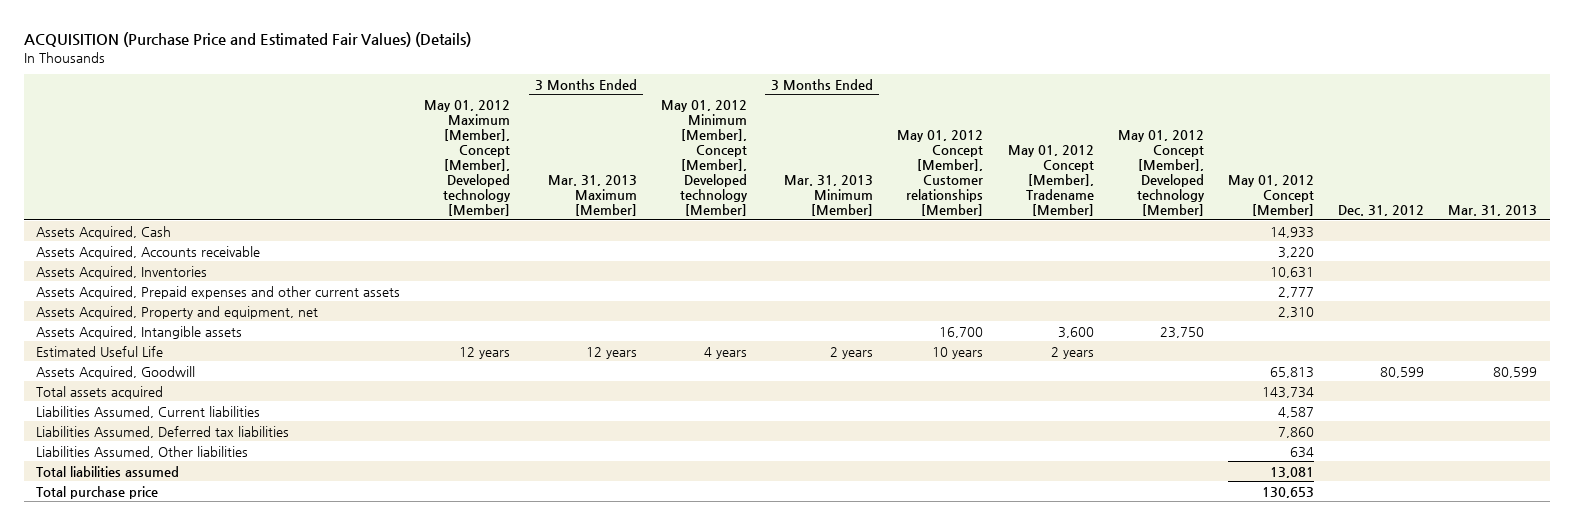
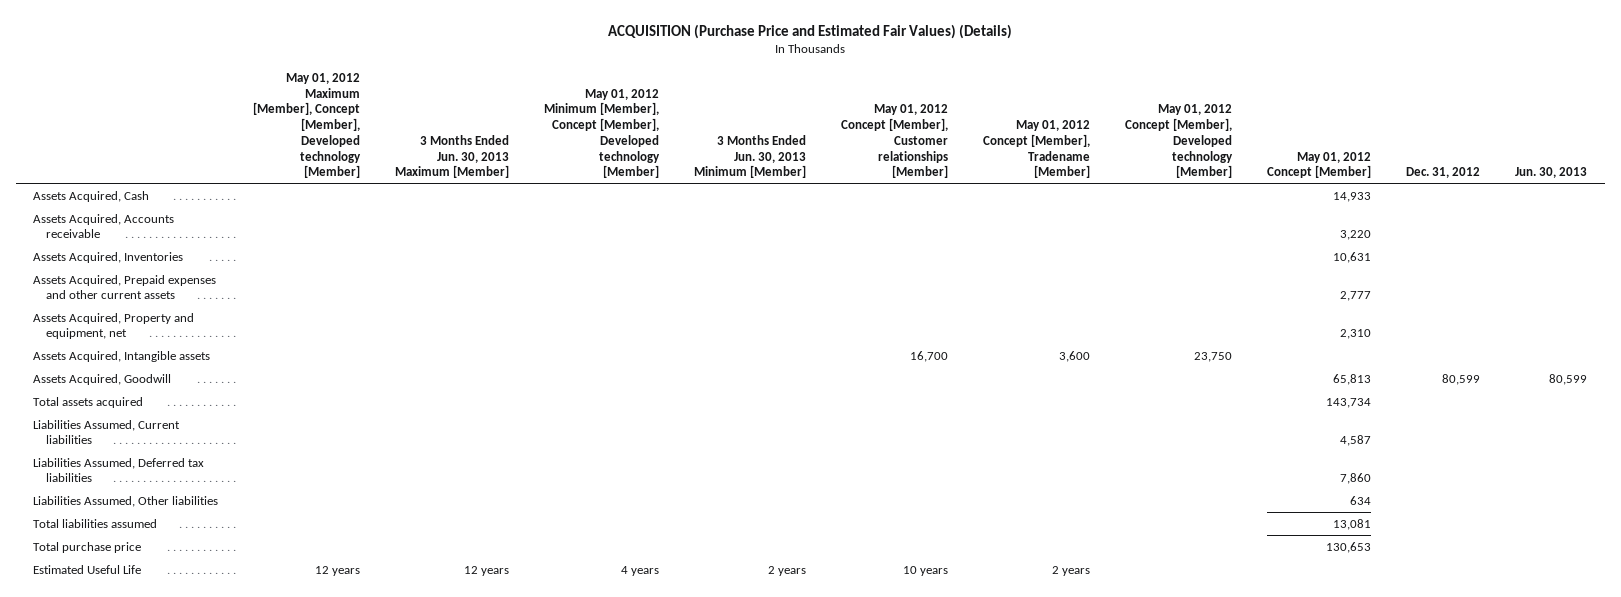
- | May 01, 2012 Maximum [Member], Concept [Member], Developed technology [Member] | 3 Months Ended Mar. 31, 2013 Maximum [Member] | May 01, 2012 Minimum [Member], Concept [Member], Developed technology [Member] | 3 Months Ended Mar. 31, 2013 Minimum [Member] | May 01, 2012 Concept [Member], Customer relationships [Member] | May 01, 2012 Concept [Member], Tradename [Member] | May 01, 2012 Concept [Member], Developed technology [Member] | May 01, 2012 Concept [Member] | Dec. 31, 2012 | Mar. 31, 2013
+ | May 01, 2012 Maximum [Member], Concept [Member], Developed technology [Member] | 3 Months Ended Jun. 30, 2013 Maximum [Member] | May 01, 2012 Minimum [Member], Concept [Member], Developed technology [Member] | 3 Months Ended Jun. 30, 2013 Minimum [Member] | May 01, 2012 Concept [Member], Customer relationships [Member] | May 01, 2012 Concept [Member], Tradename [Member] | May 01, 2012 Concept [Member], Developed technology [Member] | May 01, 2012 Concept [Member] | Dec. 31, 2012 | Jun. 30, 2013
moved down: Estimated Useful Life | 12 years | 12 years | 4 years | 2 years | 10 years | 2 years | | | |

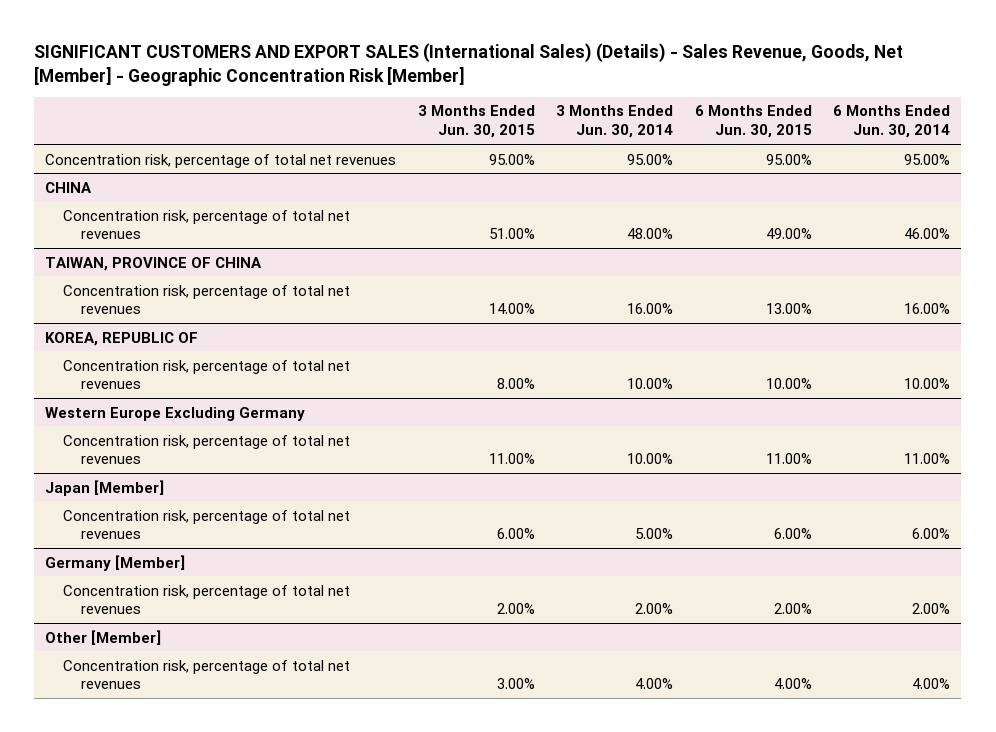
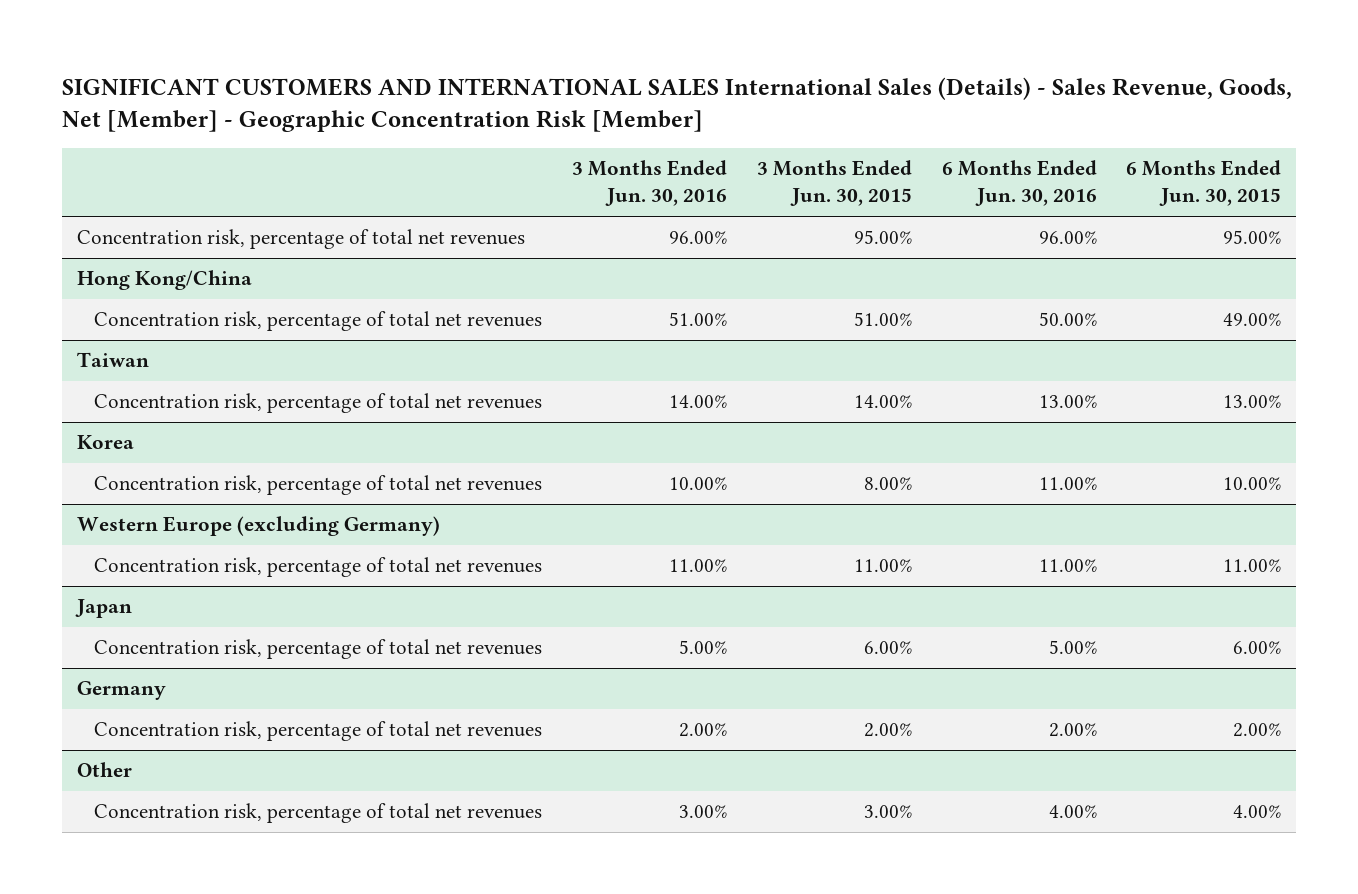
- SIGNIFICANT CUSTOMERS AND EXPORT SALES (International Sales) (Details) - Sales Revenue, Goods, Net [Member] - Geographic Concentration Risk [Member]
+ SIGNIFICANT CUSTOMERS AND INTERNATIONAL SALES International Sales (Details) - Sales Revenue, Goods, Net [Member] - Geographic Concentration Risk [Member]
- | 3 Months Ended Jun. 30, 2015 | 3 Months Ended Jun. 30, 2014 | 6 Months Ended Jun. 30, 2015 | 6 Months Ended Jun. 30, 2014
+ | 3 Months Ended Jun. 30, 2016 | 3 Months Ended Jun. 30, 2015 | 6 Months Ended Jun. 30, 2016 | 6 Months Ended Jun. 30, 2015
- CHINA
+ Hong Kong/China
- TAIWAN, PROVINCE OF CHINA
+ Taiwan
- KOREA, REPUBLIC OF
+ Korea
- Western Europe Excluding Germany
+ Western Europe (excluding Germany)
- Japan [Member]
+ Japan
- Germany [Member]
+ Germany
- Other [Member]
+ Other

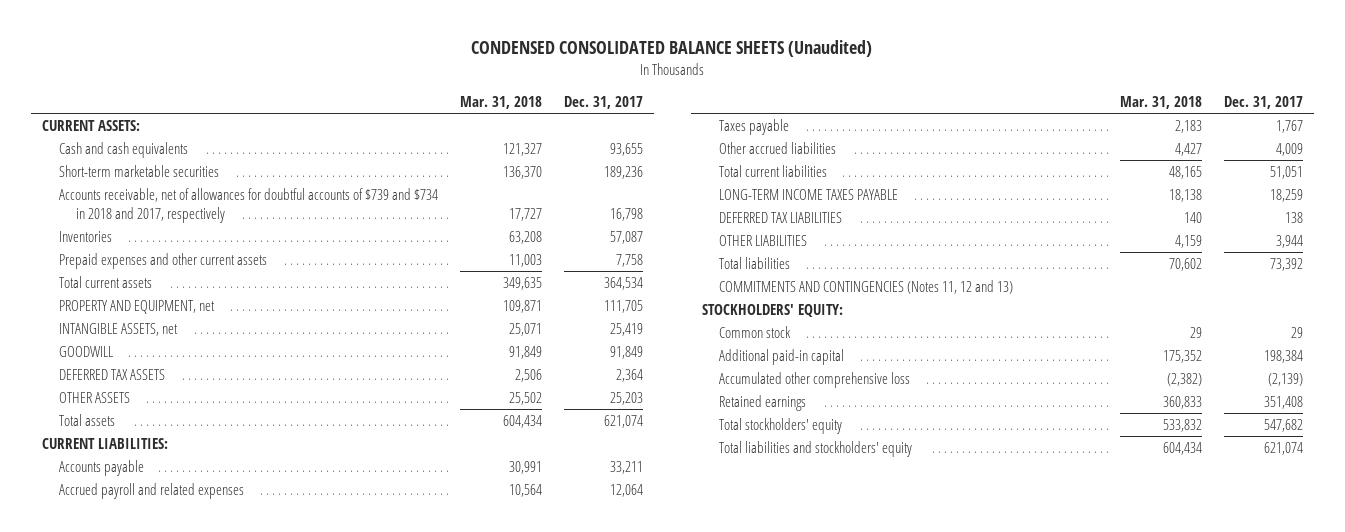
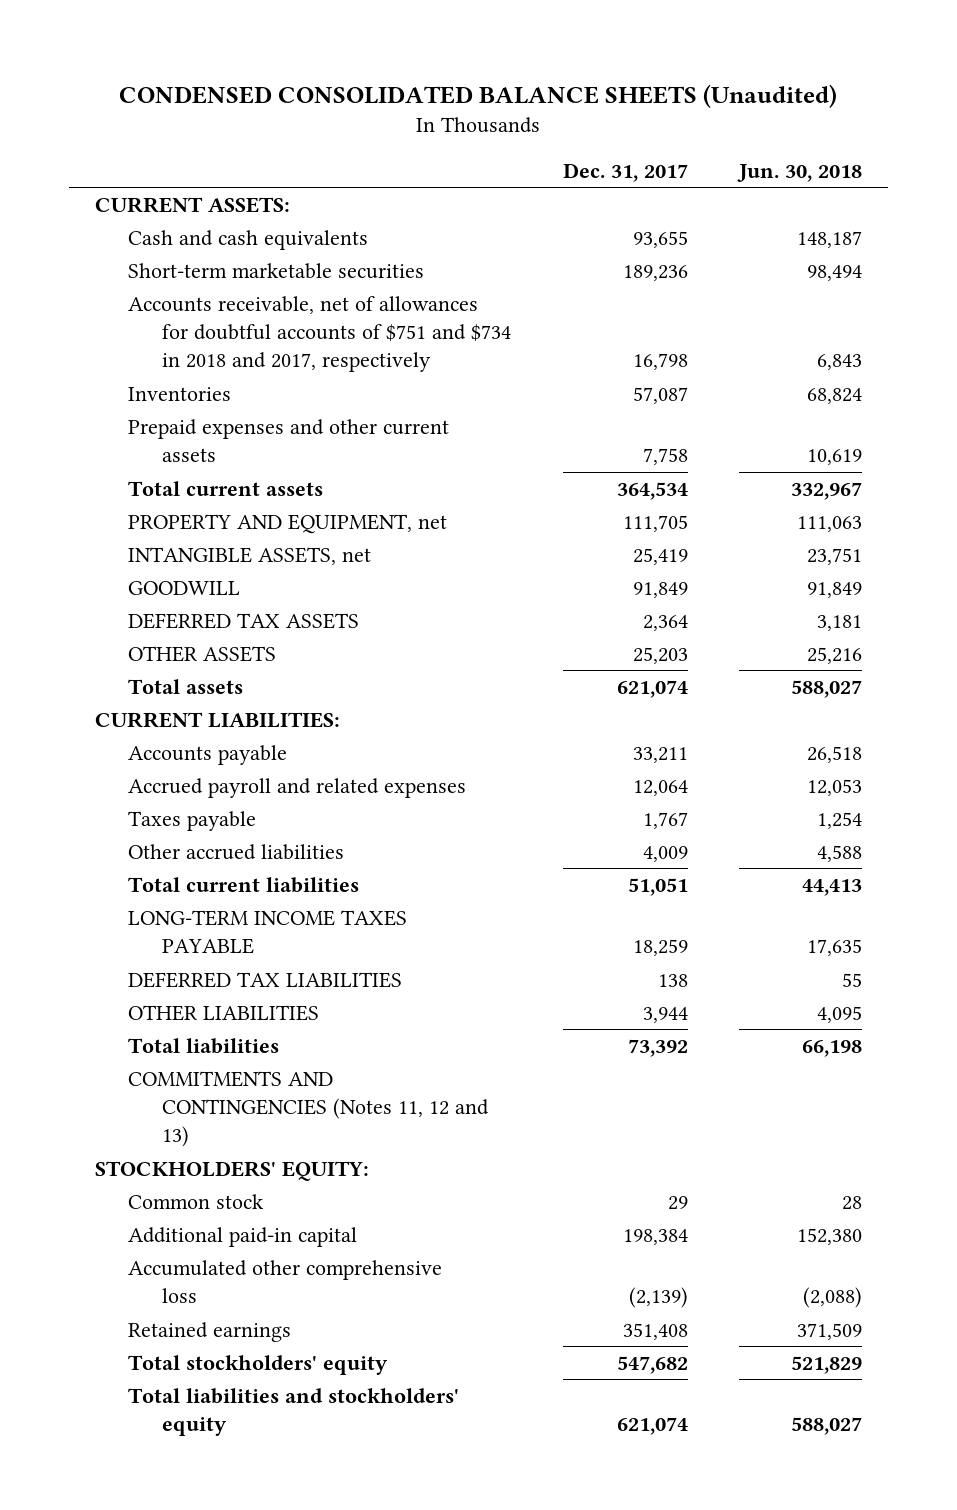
- | Mar. 31, 2018 | Dec. 31, 2017
+ | Dec. 31, 2017 | Jun. 30, 2018
- Accounts receivable, net of allowances for doubtful accounts of $739 and $734 in 2018 and 2017, respectively | 17,727 | 16,798
+ Accounts receivable, net of allowances for doubtful accounts of $751 and $734 in 2018 and 2017, respectively | 16,798 | 6,843

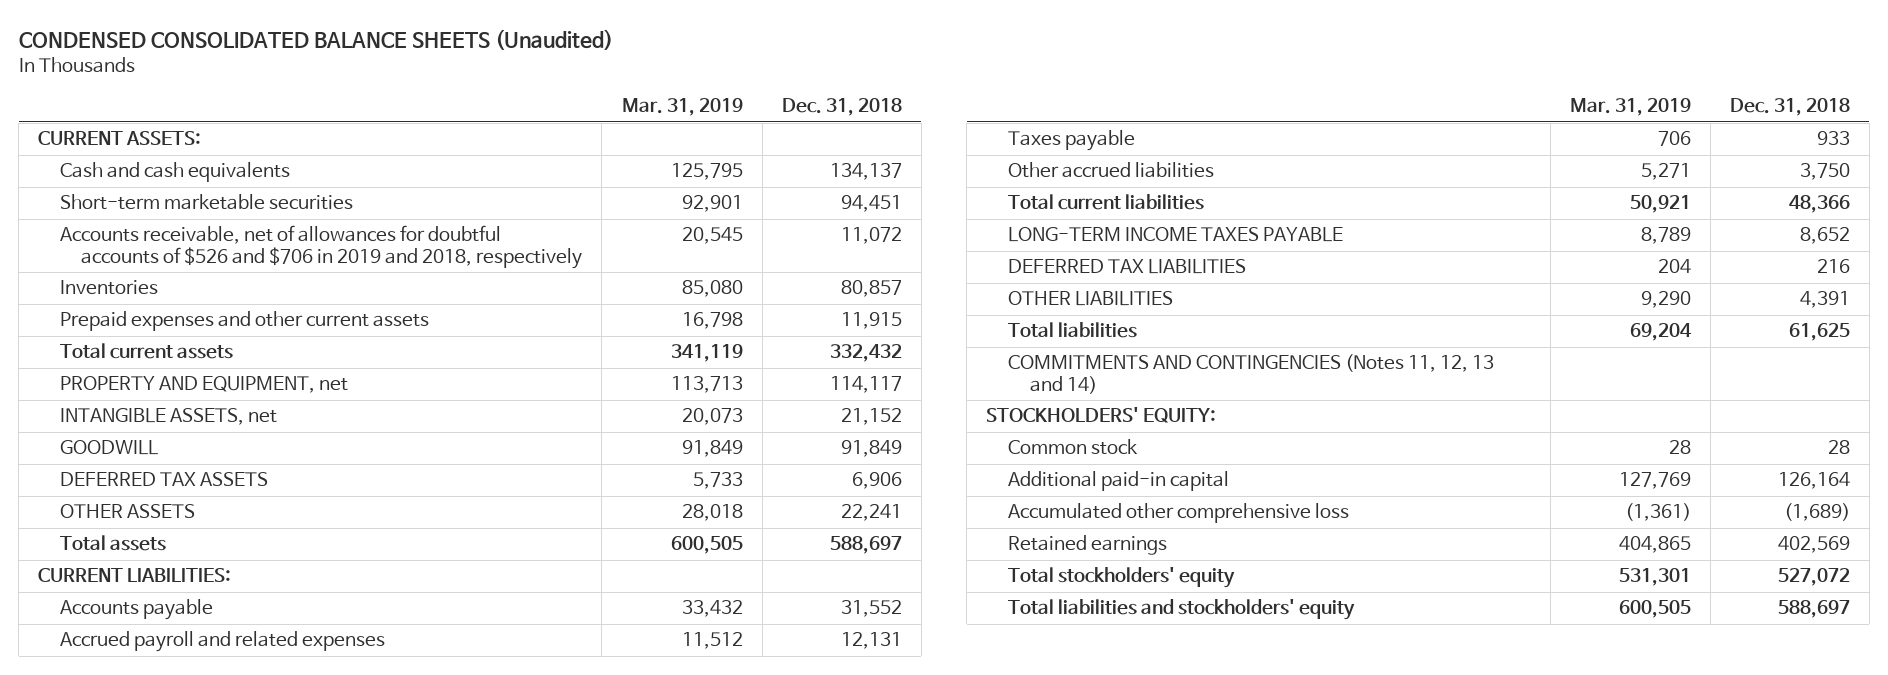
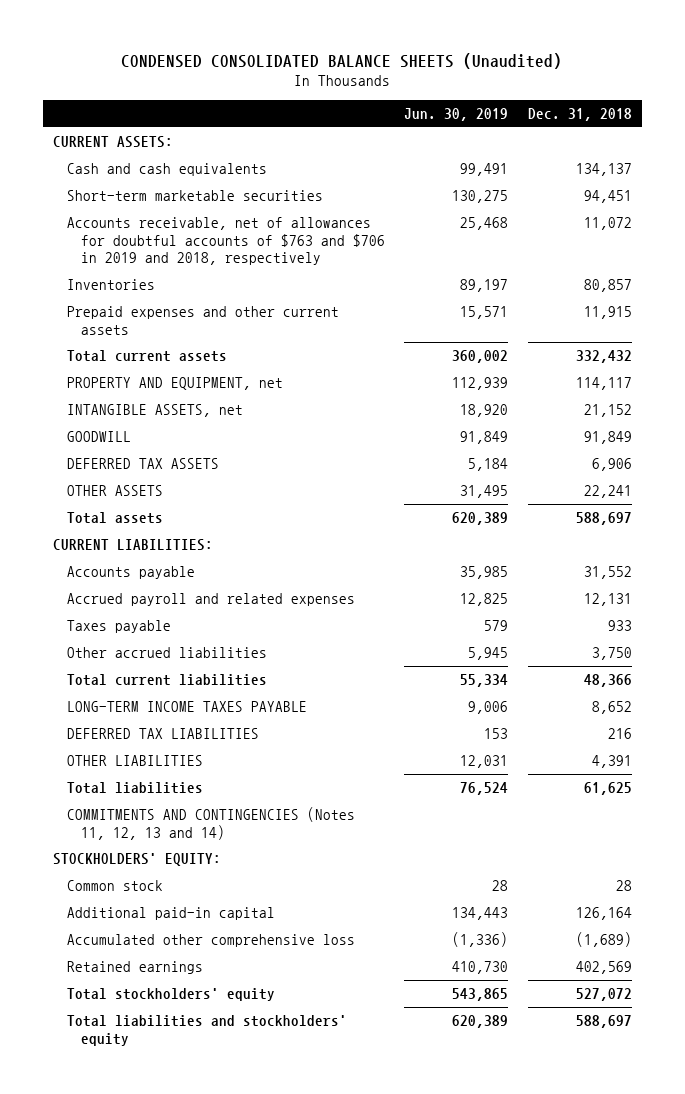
- | Mar. 31, 2019 | Dec. 31, 2018
+ | Jun. 30, 2019 | Dec. 31, 2018
- Accounts receivable, net of allowances for doubtful accounts of $526 and $706 in 2019 and 2018, respectively | 20,545 | 11,072
+ Accounts receivable, net of allowances for doubtful accounts of $763 and $706 in 2019 and 2018, respectively | 25,468 | 11,072

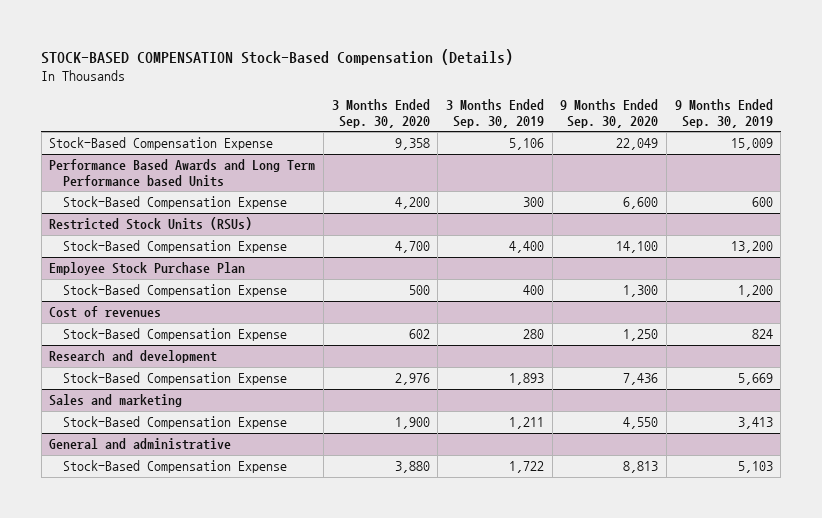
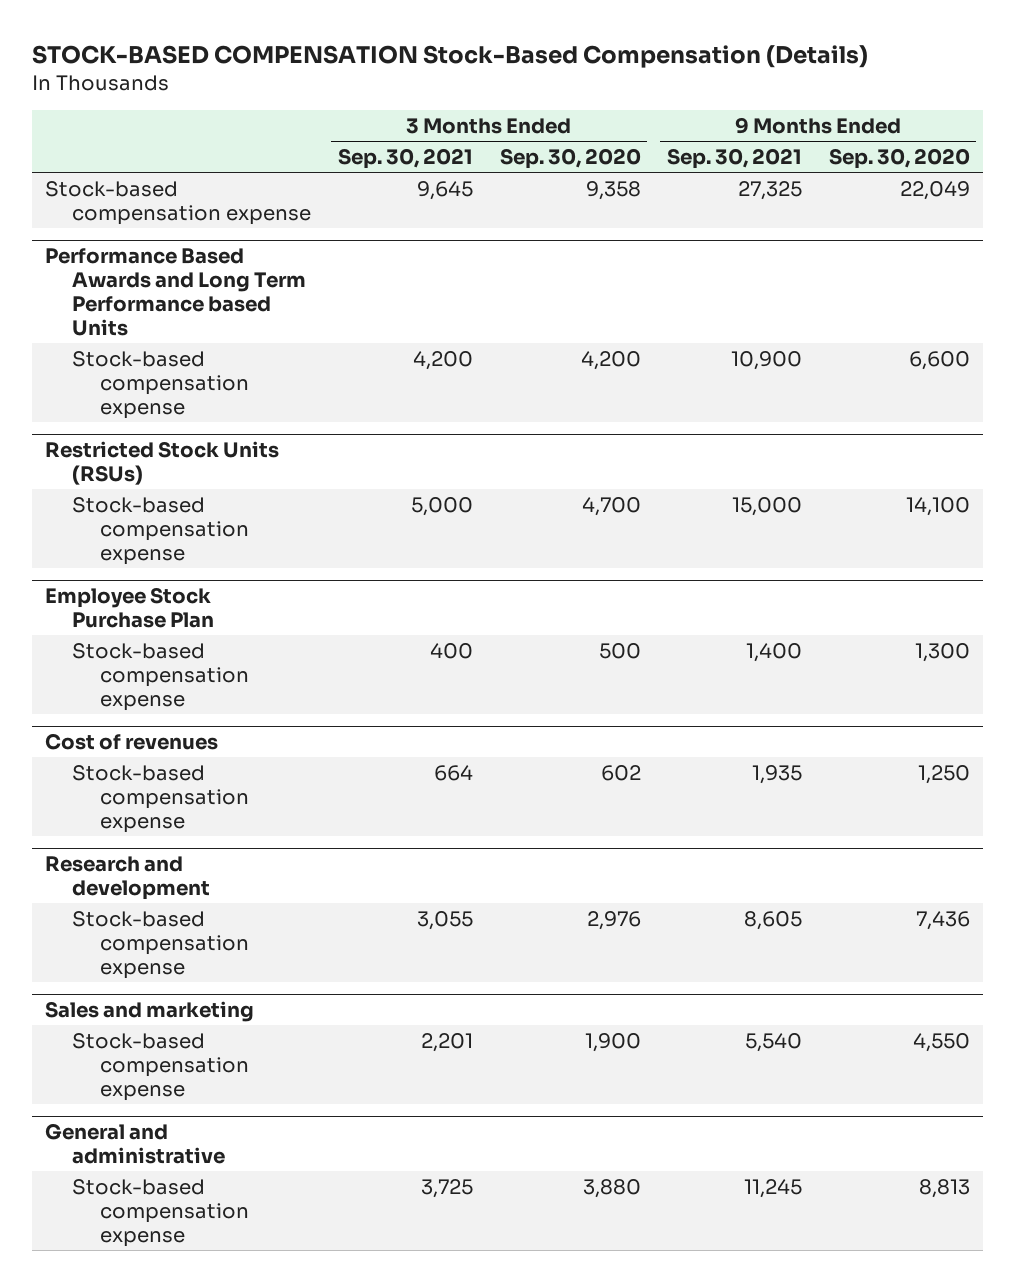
- | 3 Months Ended Sep. 30, 2020 | 3 Months Ended Sep. 30, 2019 | 9 Months Ended Sep. 30, 2020 | 9 Months Ended Sep. 30, 2019
+ | 3 Months Ended Sep. 30, 2021 | 3 Months Ended Sep. 30, 2020 | 9 Months Ended Sep. 30, 2021 | 9 Months Ended Sep. 30, 2020
- Stock-Based Compensation Expense | 9,358 | 5,106 | 22,049 | 15,009
+ Stock-based compensation expense | 9,645 | 9,358 | 27,325 | 22,049
@ Performance Based Awards and Long Term Performance based Units
- Stock-Based Compensation Expense | 4,200 | 300 | 6,600 | 600
+ Stock-based compensation expense | 4,200 | 4,200 | 10,900 | 6,600
@ Restricted Stock Units (RSUs)
- Stock-Based Compensation Expense | 4,700 | 4,400 | 14,100 | 13,200
+ Stock-based compensation expense | 5,000 | 4,700 | 15,000 | 14,100
@ Employee Stock Purchase Plan
- Stock-Based Compensation Expense | 500 | 400 | 1,300 | 1,200
+ Stock-based compensation expense | 400 | 500 | 1,400 | 1,300
@ Cost of revenues
- Stock-Based Compensation Expense | 602 | 280 | 1,250 | 824
+ Stock-based compensation expense | 664 | 602 | 1,935 | 1,250
@ Research and development
- Stock-Based Compensation Expense | 2,976 | 1,893 | 7,436 | 5,669
+ Stock-based compensation expense | 3,055 | 2,976 | 8,605 | 7,436
@ Sales and marketing
- Stock-Based Compensation Expense | 1,900 | 1,211 | 4,550 | 3,413
+ Stock-based compensation expense | 2,201 | 1,900 | 5,540 | 4,550
@ General and administrative
- Stock-Based Compensation Expense | 3,880 | 1,722 | 8,813 | 5,103
+ Stock-based compensation expense | 3,725 | 3,880 | 11,245 | 8,813

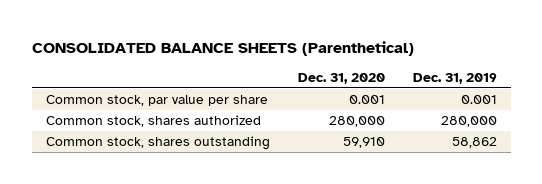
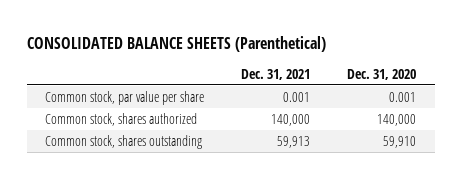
- | Dec. 31, 2020 | Dec. 31, 2019
+ | Dec. 31, 2021 | Dec. 31, 2020
- Common stock, shares authorized | 280,000 | 280,000
+ Common stock, shares authorized | 140,000 | 140,000

